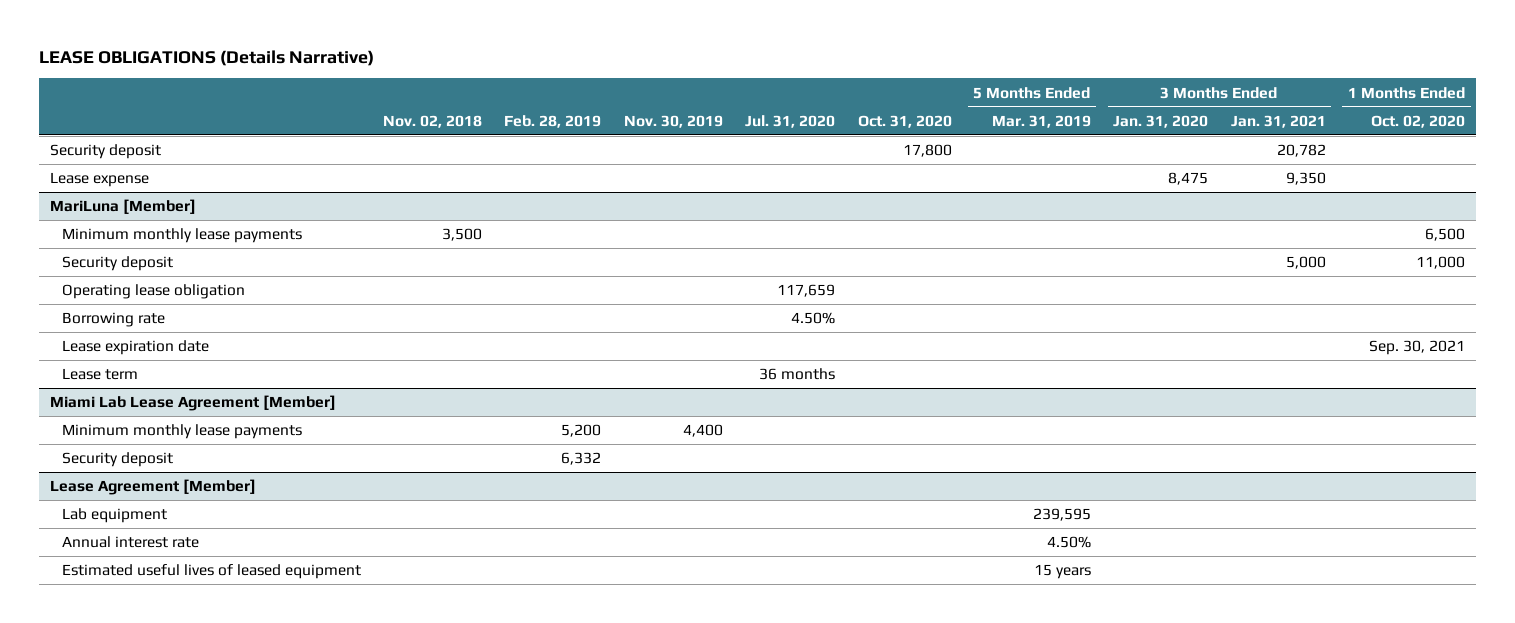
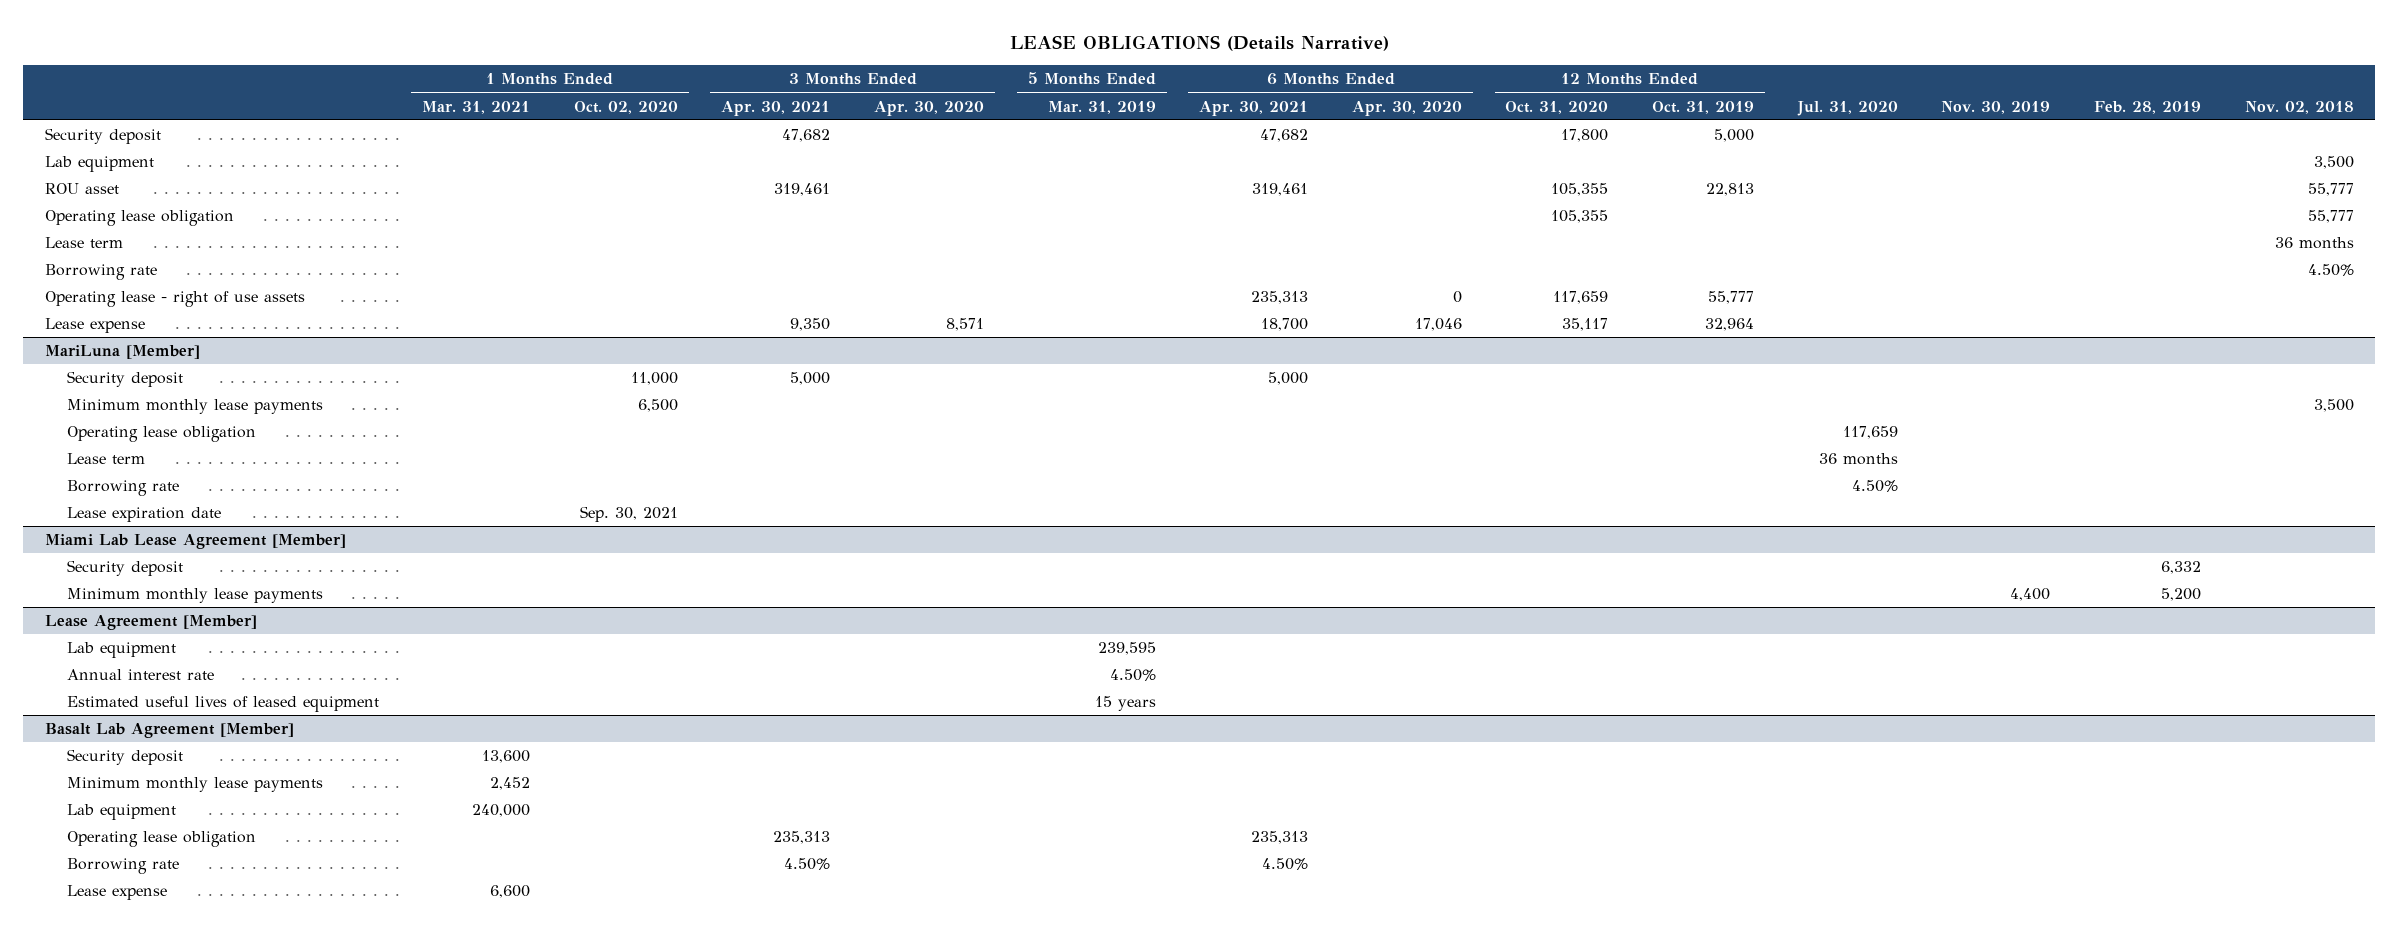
- | Nov. 02, 2018 | Feb. 28, 2019 | Nov. 30, 2019 | Jul. 31, 2020 | Oct. 31, 2020 | 5 Months Ended Mar. 31, 2019 | 3 Months Ended Jan. 31, 2020 | 3 Months Ended Jan. 31, 2021 | 1 Months Ended Oct. 02, 2020
+ | 1 Months Ended Mar. 31, 2021 | 1 Months Ended Oct. 02, 2020 | 3 Months Ended Apr. 30, 2021 | 3 Months Ended Apr. 30, 2020 | 5 Months Ended Mar. 31, 2019 | 6 Months Ended Apr. 30, 2021 | 6 Months Ended Apr. 30, 2020 | 12 Months Ended Oct. 31, 2020 | 12 Months Ended Oct. 31, 2019 | Jul. 31, 2020 | Nov. 30, 2019 | Feb. 28, 2019 | Nov. 02, 2018
+ Lab equipment | | | | | | | | | | | | | 3,500
+ ROU asset | | | 319,461 | | | 319,461 | | 105,355 | 22,813 | | | | 55,777
+ Operating lease obligation | | | | | | | | 105,355 | | | | | 55,777
+ Lease term | | | | | | | | | | | | | 36 months
+ Borrowing rate | | | | | | | | | | | | | 4.50%
+ Operating lease - right of use assets | | | | | | 235,313 | 0 | 117,659 | 55,777 | | | |
@ MariLuna [Member]
moved down: Minimum monthly lease payments | | 6,500 | | | | | | | | | | | 3,500
moved up: Lease term | | | | | | | | | | 36 months | | |
@ Miami Lab Lease Agreement [Member]
moved down: Minimum monthly lease payments | | | | | | | | | | | 4,400 | 5,200 |
+ Basalt Lab Agreement [Member]
+ Security deposit | 13,600 | | | | | | | | | | | |
+ Minimum monthly lease payments | 2,452 | | | | | | | | | | | |
+ Lab equipment | 240,000 | | | | | | | | | | | |
+ Operating lease obligation | | | 235,313 | | | 235,313 | | | | | | |
+ Borrowing rate | | | 4.50% | | | 4.50% | | | | | | |
+ Lease expense | 6,600 | | | | | | | | | | | |

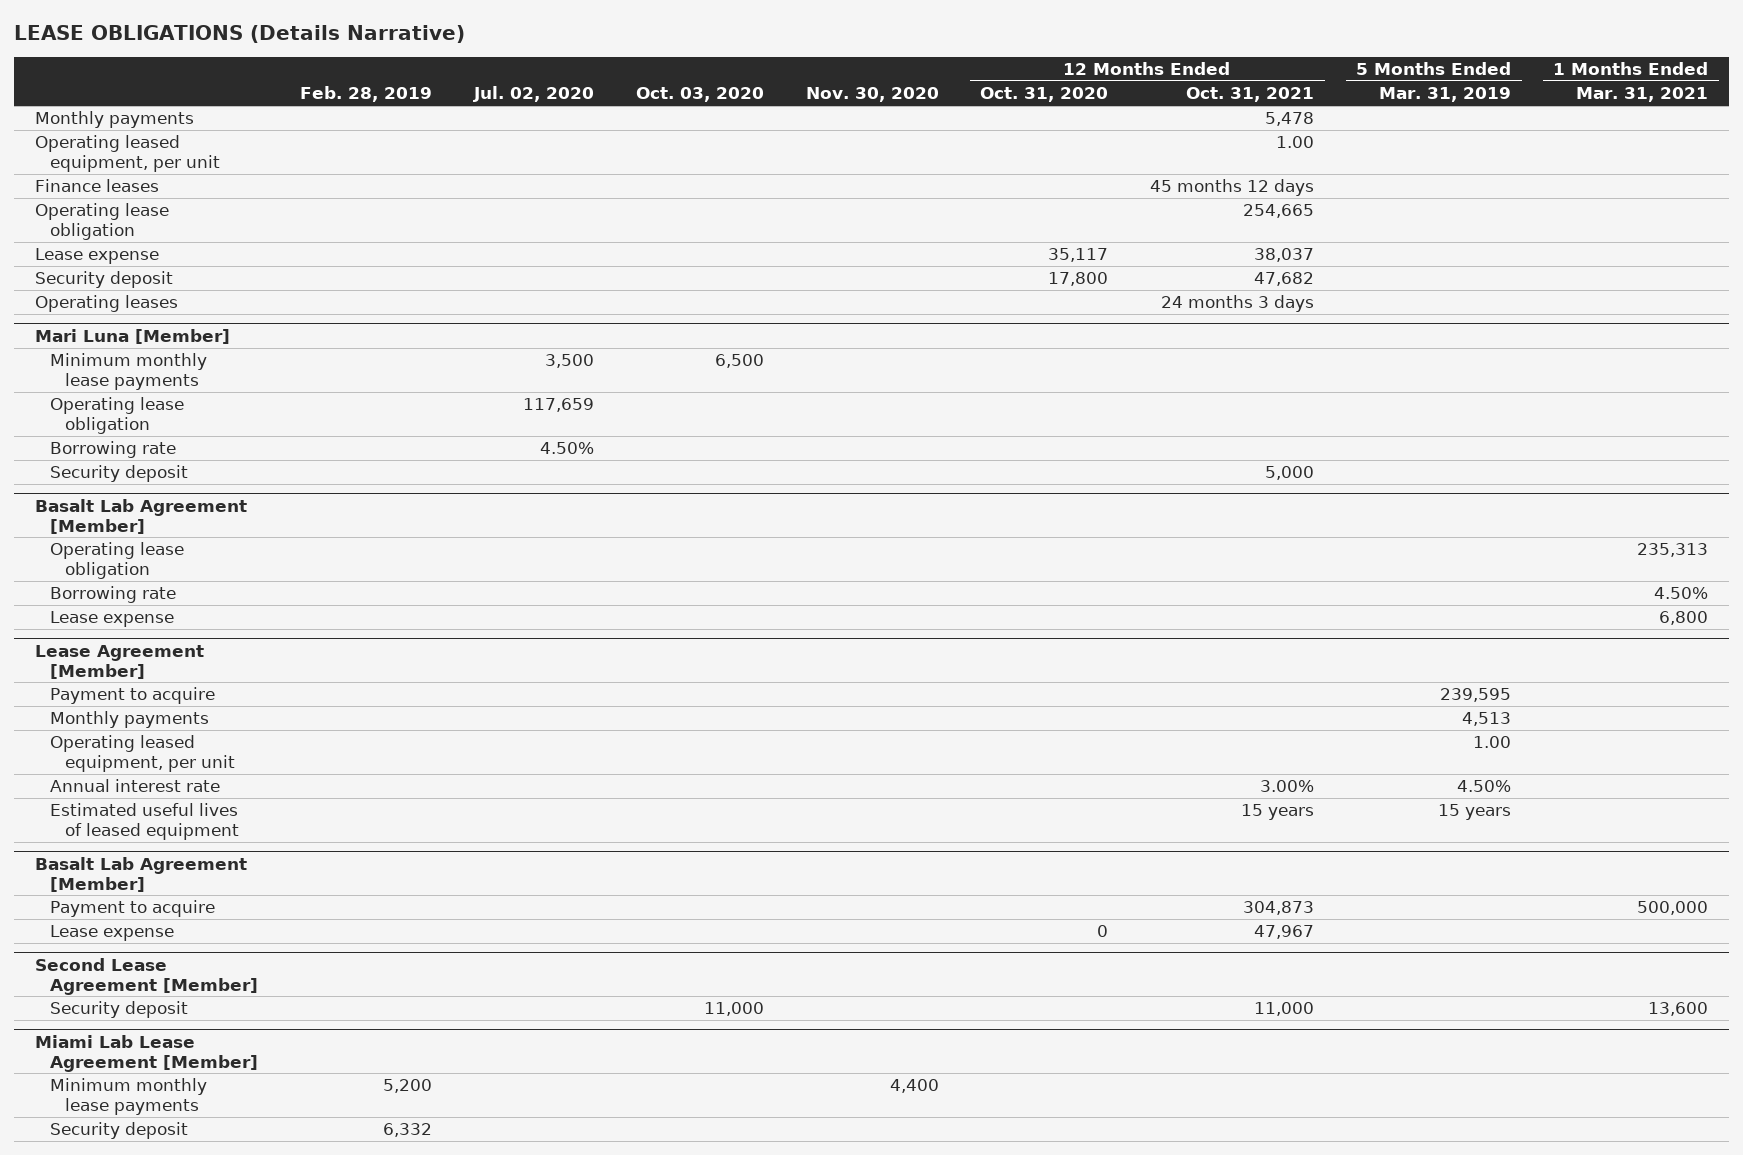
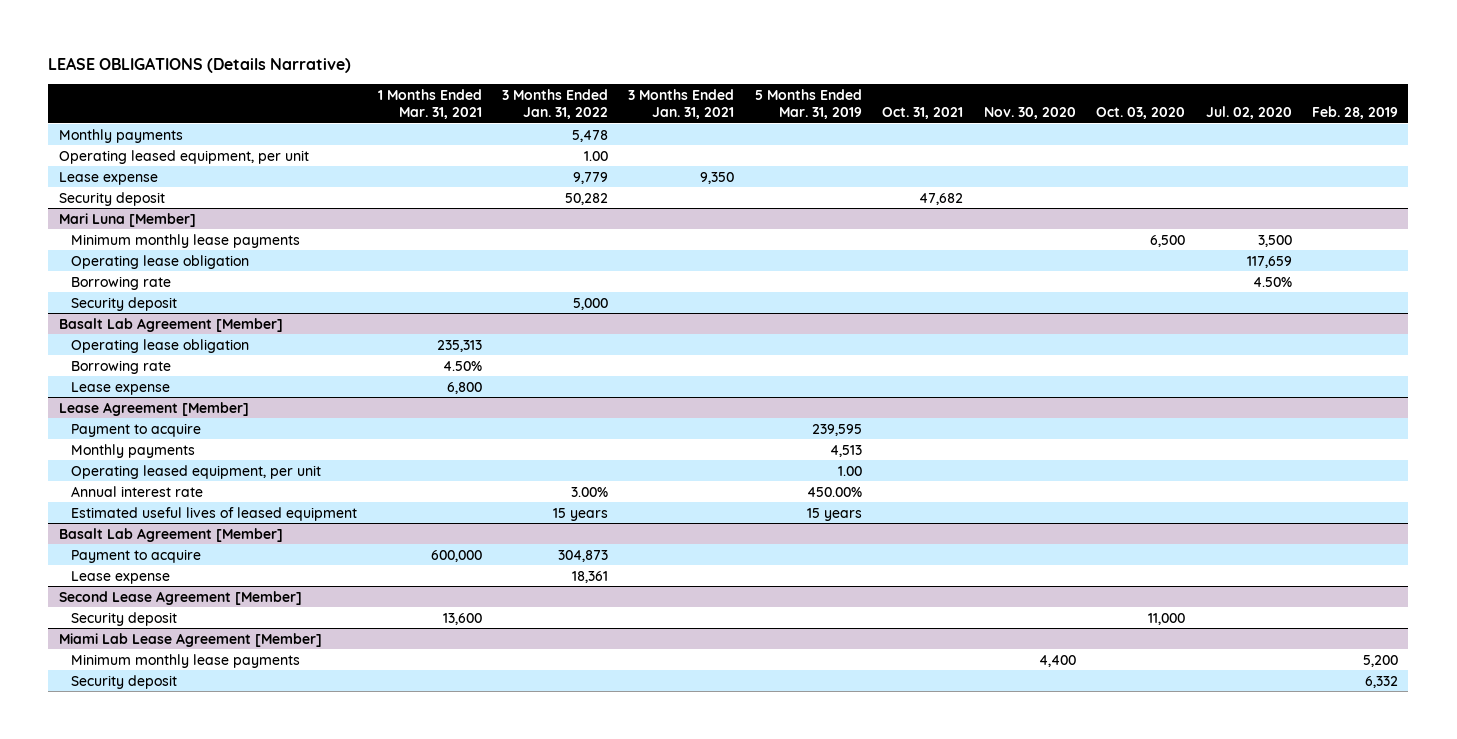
- | Feb. 28, 2019 | Jul. 02, 2020 | Oct. 03, 2020 | Nov. 30, 2020 | 12 Months Ended Oct. 31, 2020 | 12 Months Ended Oct. 31, 2021 | 5 Months Ended Mar. 31, 2019 | 1 Months Ended Mar. 31, 2021
+ | 1 Months Ended Mar. 31, 2021 | 3 Months Ended Jan. 31, 2022 | 3 Months Ended Jan. 31, 2021 | 5 Months Ended Mar. 31, 2019 | Oct. 31, 2021 | Nov. 30, 2020 | Oct. 03, 2020 | Jul. 02, 2020 | Feb. 28, 2019
- Finance leases | | | | | | 45 months 12 days | |
- Operating lease obligation | | | | | | 254,665 | |
- Operating leases | | | | | | 24 months 3 days | |
@ Lease Agreement [Member]
- Annual interest rate | | | | | | 3.00% | 4.50% |
+ Annual interest rate | | 3.00% | | 450.00% | | | | |
@ Basalt Lab Agreement [Member]
- Payment to acquire | | | | | | 304,873 | | 500,000
+ Payment to acquire | 600,000 | 304,873 | | | | | | |

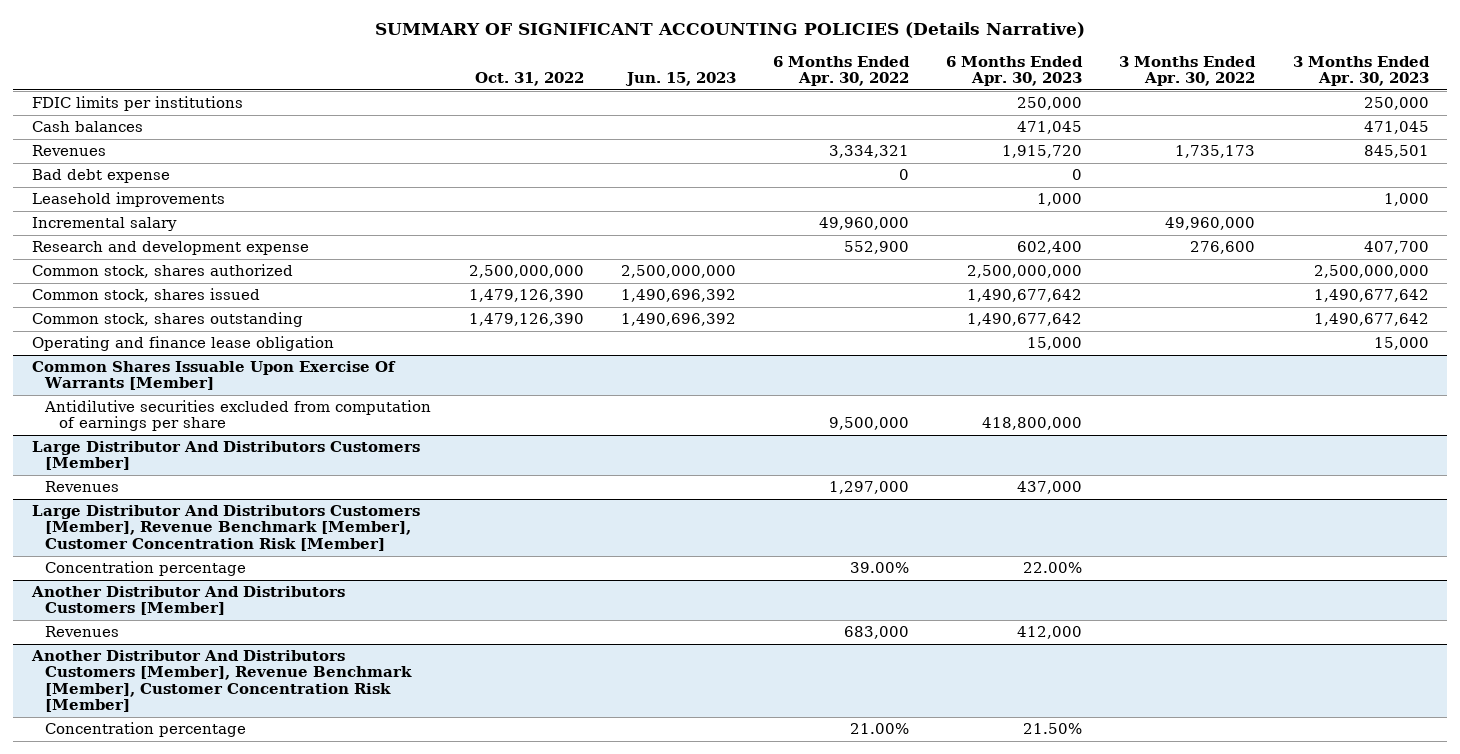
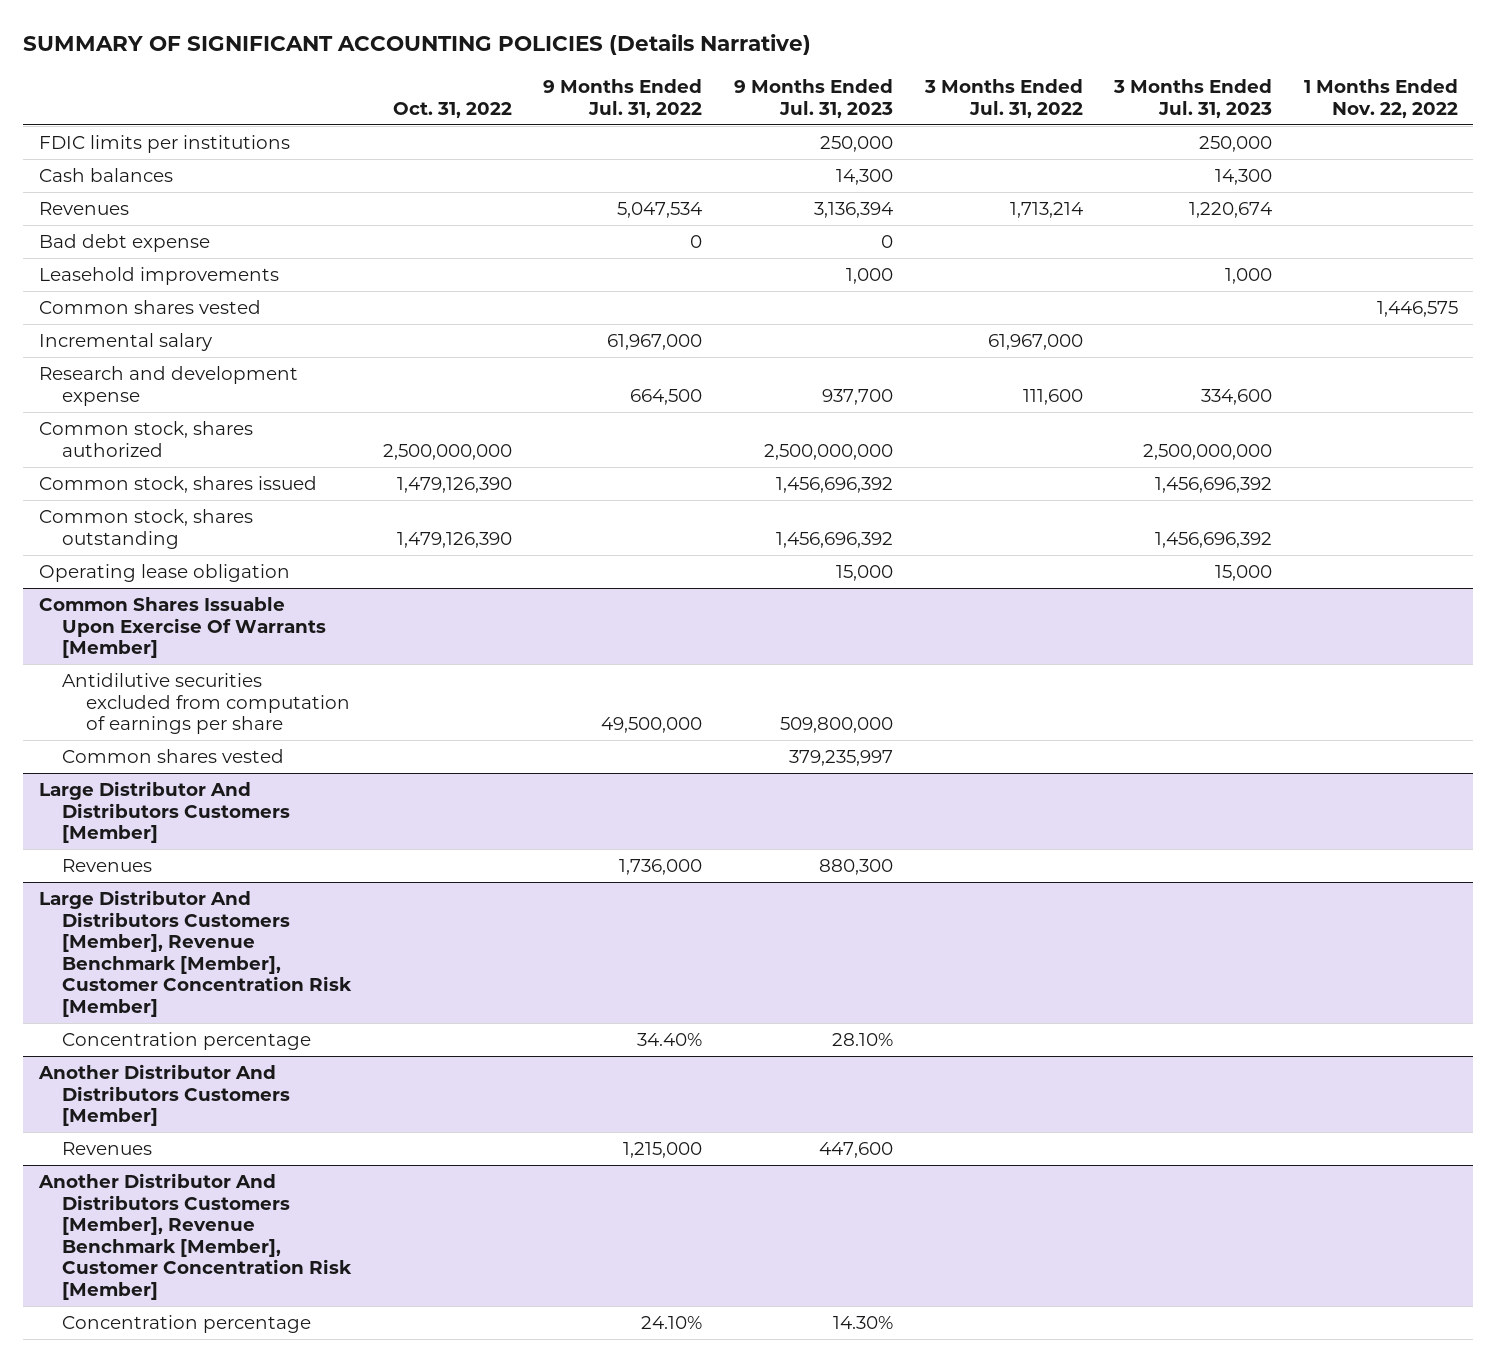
- | Oct. 31, 2022 | Jun. 15, 2023 | 6 Months Ended Apr. 30, 2022 | 6 Months Ended Apr. 30, 2023 | 3 Months Ended Apr. 30, 2022 | 3 Months Ended Apr. 30, 2023
+ | Oct. 31, 2022 | 9 Months Ended Jul. 31, 2022 | 9 Months Ended Jul. 31, 2023 | 3 Months Ended Jul. 31, 2022 | 3 Months Ended Jul. 31, 2023 | 1 Months Ended Nov. 22, 2022
+ Common shares vested | | | | | | 1,446,575
- Operating and finance lease obligation | | | | 15,000 | | 15,000
+ Operating lease obligation | | | 15,000 | | 15,000 |
@ Common Shares Issuable Upon Exercise Of Warrants [Member]
+ Common shares vested | | | 379,235,997 | | |

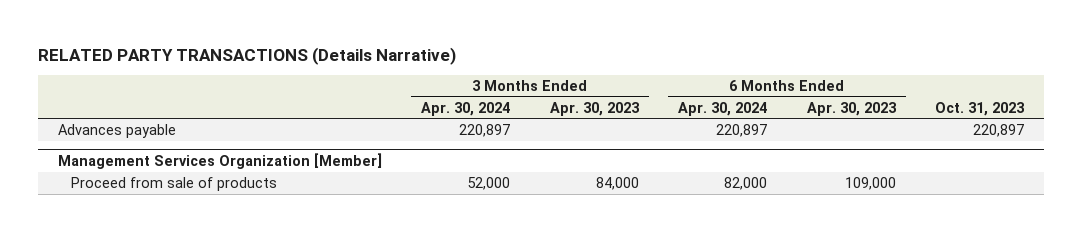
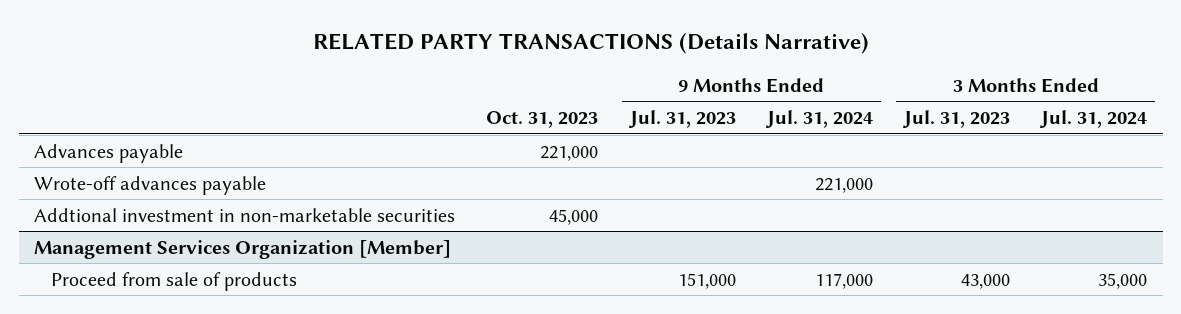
- | 3 Months Ended Apr. 30, 2024 | 3 Months Ended Apr. 30, 2023 | 6 Months Ended Apr. 30, 2024 | 6 Months Ended Apr. 30, 2023 | Oct. 31, 2023
+ | Oct. 31, 2023 | 9 Months Ended Jul. 31, 2023 | 9 Months Ended Jul. 31, 2024 | 3 Months Ended Jul. 31, 2023 | 3 Months Ended Jul. 31, 2024
- Advances payable | 220,897 | | 220,897 | | 220,897
+ Advances payable | 221,000 | | | |
+ Wrote-off advances payable | | | 221,000 | |
+ Addtional investment in non-marketable securities | 45,000 | | | |

